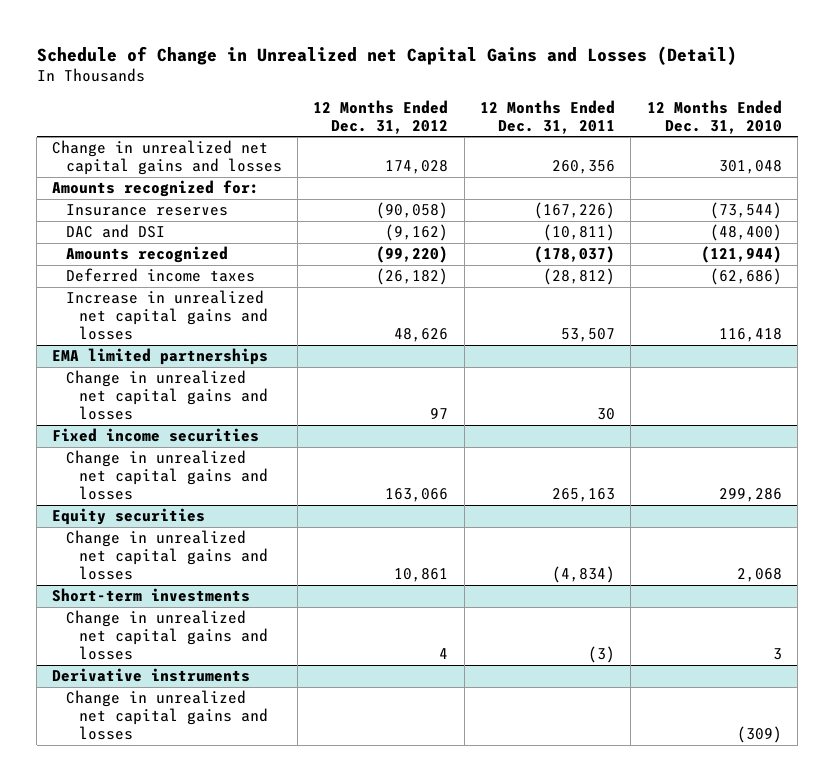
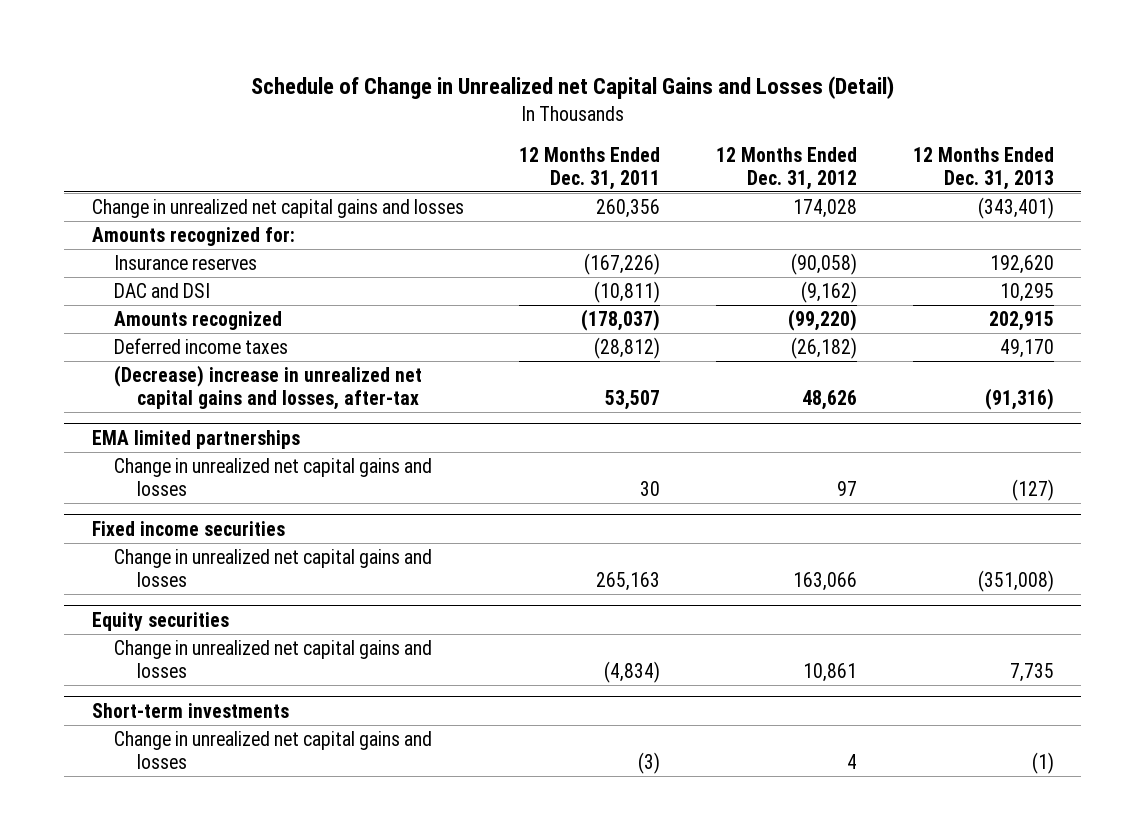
- | 12 Months Ended Dec. 31, 2012 | 12 Months Ended Dec. 31, 2011 | 12 Months Ended Dec. 31, 2010
+ | 12 Months Ended Dec. 31, 2011 | 12 Months Ended Dec. 31, 2012 | 12 Months Ended Dec. 31, 2013
- Increase in unrealized net capital gains and losses | 48,626 | 53,507 | 116,418
+ (Decrease) increase in unrealized net capital gains and losses, after-tax | 53,507 | 48,626 | (91,316)
- Derivative instruments
- Change in unrealized net capital gains and losses | | | (309)

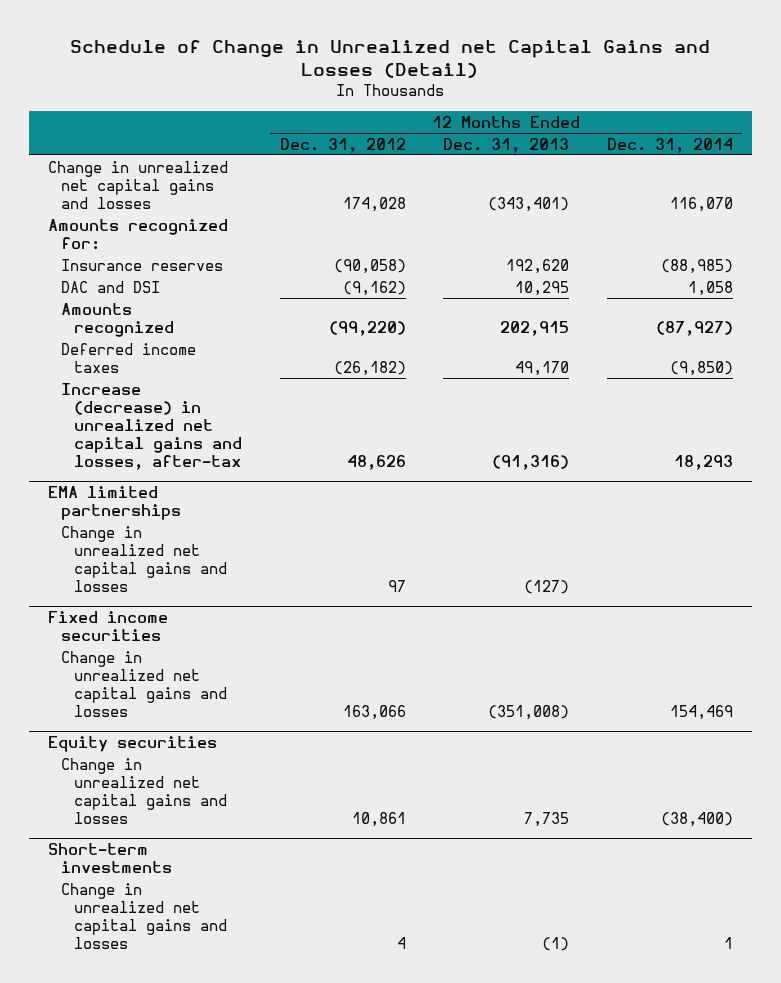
- | 12 Months Ended Dec. 31, 2011 | 12 Months Ended Dec. 31, 2012 | 12 Months Ended Dec. 31, 2013
+ | 12 Months Ended Dec. 31, 2012 | 12 Months Ended Dec. 31, 2013 | 12 Months Ended Dec. 31, 2014
- (Decrease) increase in unrealized net capital gains and losses, after-tax | 53,507 | 48,626 | (91,316)
+ Increase (decrease) in unrealized net capital gains and losses, after-tax | 48,626 | (91,316) | 18,293

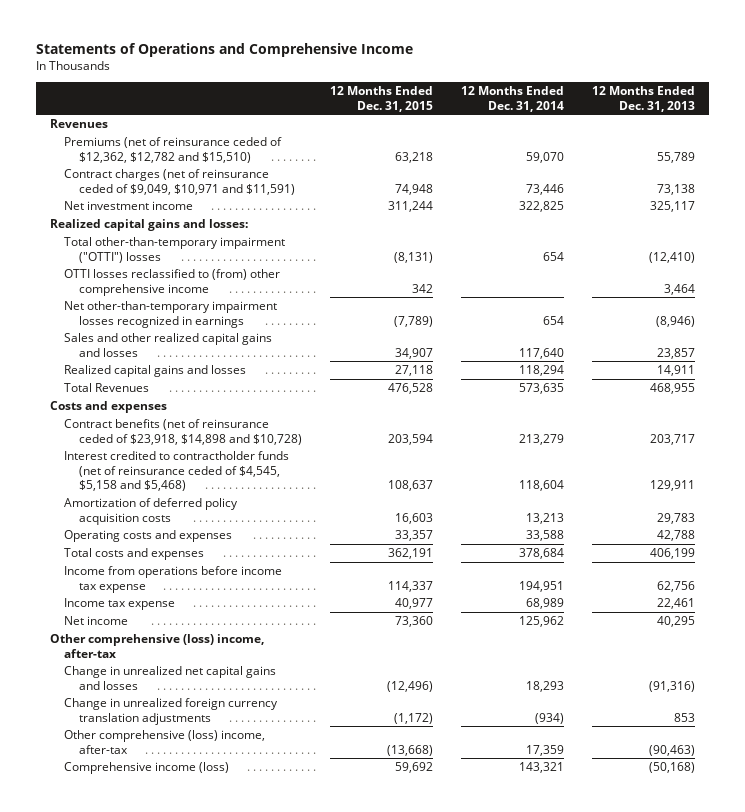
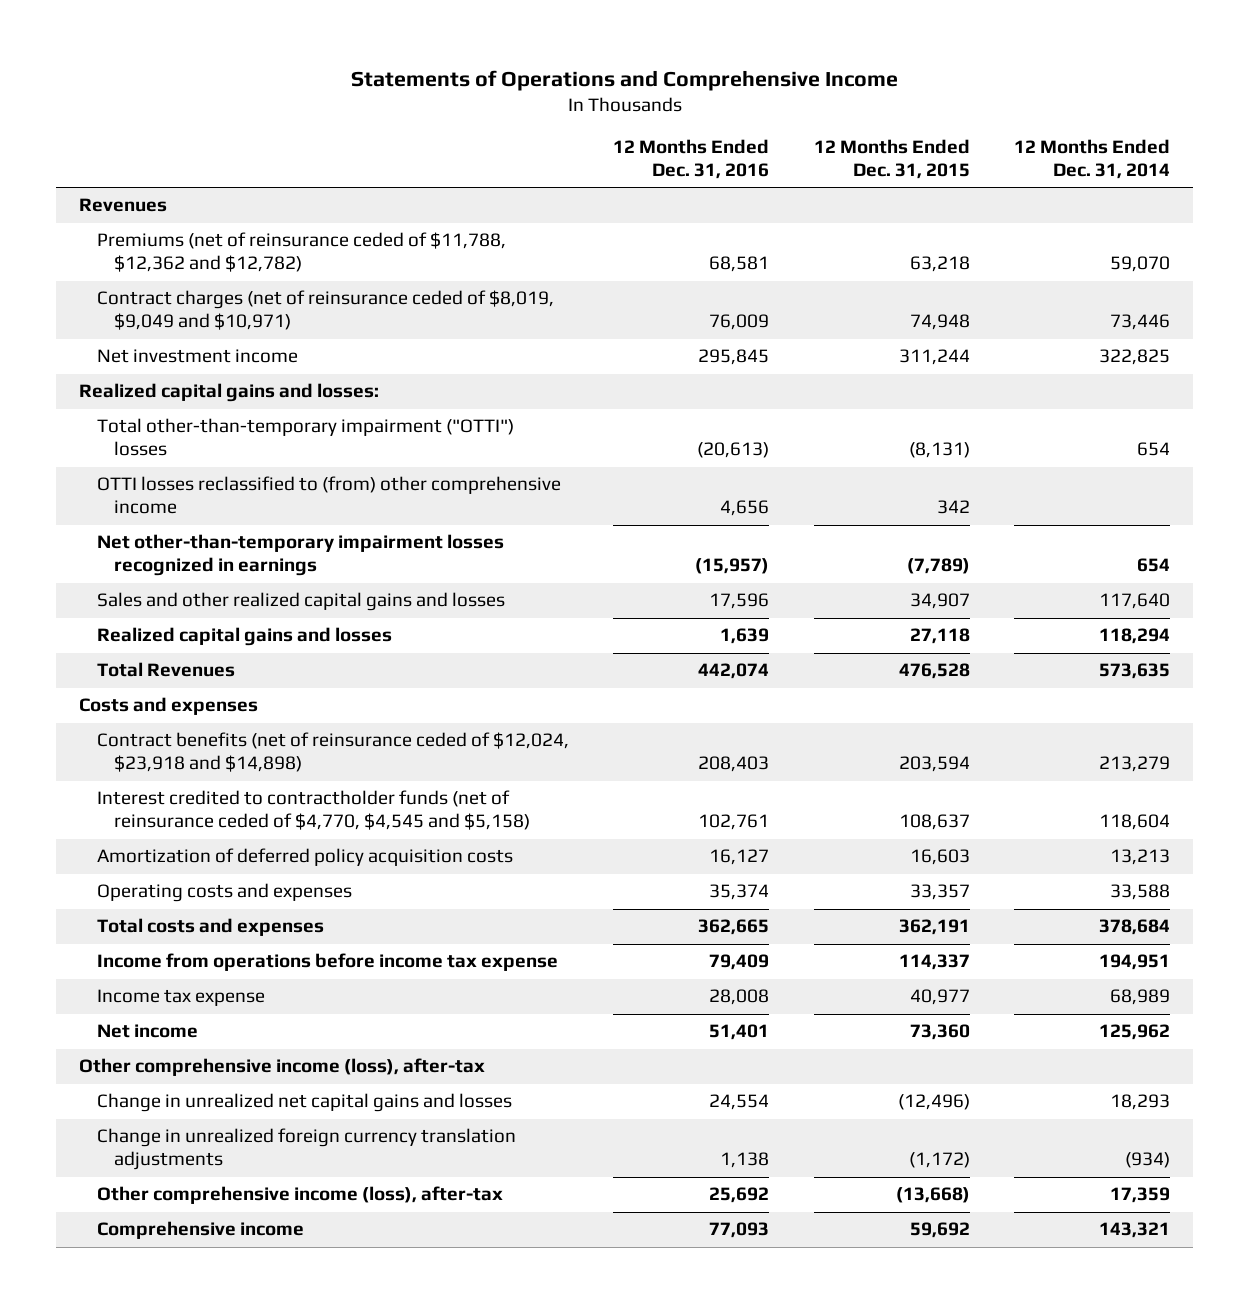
- | 12 Months Ended Dec. 31, 2015 | 12 Months Ended Dec. 31, 2014 | 12 Months Ended Dec. 31, 2013
+ | 12 Months Ended Dec. 31, 2016 | 12 Months Ended Dec. 31, 2015 | 12 Months Ended Dec. 31, 2014
- Premiums (net of reinsurance ceded of $12,362, $12,782 and $15,510) | 63,218 | 59,070 | 55,789
- Contract charges (net of reinsurance ceded of $9,049, $10,971 and $11,591) | 74,948 | 73,446 | 73,138
+ Premiums (net of reinsurance ceded of $11,788, $12,362 and $12,782) | 68,581 | 63,218 | 59,070
+ Contract charges (net of reinsurance ceded of $8,019, $9,049 and $10,971) | 76,009 | 74,948 | 73,446
- Contract benefits (net of reinsurance ceded of $23,918, $14,898 and $10,728) | 203,594 | 213,279 | 203,717
- Interest credited to contractholder funds (net of reinsurance ceded of $4,545, $5,158 and $5,468) | 108,637 | 118,604 | 129,911
+ Contract benefits (net of reinsurance ceded of $12,024, $23,918 and $14,898) | 208,403 | 203,594 | 213,279
+ Interest credited to contractholder funds (net of reinsurance ceded of $4,770, $4,545 and $5,158) | 102,761 | 108,637 | 118,604
- Other comprehensive (loss) income, after-tax
+ Other comprehensive income (loss), after-tax
- Other comprehensive (loss) income, after-tax | (13,668) | 17,359 | (90,463)
- Comprehensive income (loss) | 59,692 | 143,321 | (50,168)
+ Other comprehensive income (loss), after-tax | 25,692 | (13,668) | 17,359
+ Comprehensive income | 77,093 | 59,692 | 143,321

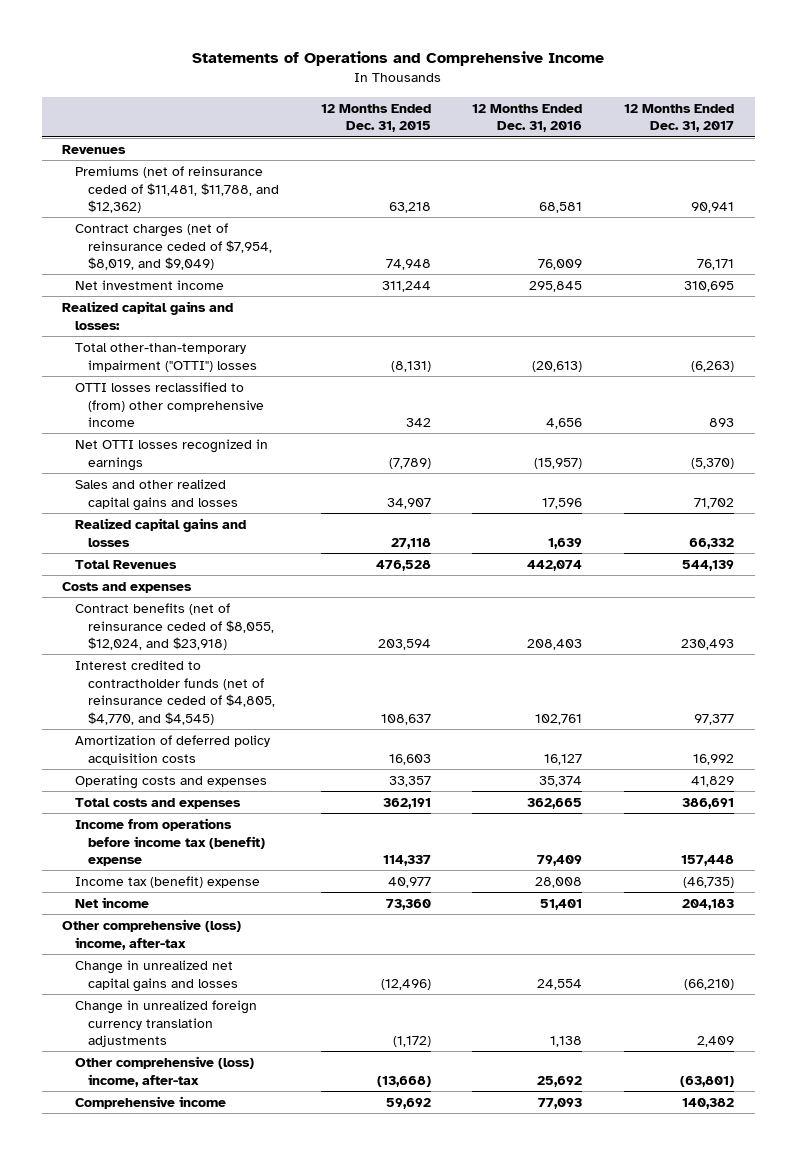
- | 12 Months Ended Dec. 31, 2016 | 12 Months Ended Dec. 31, 2015 | 12 Months Ended Dec. 31, 2014
+ | 12 Months Ended Dec. 31, 2015 | 12 Months Ended Dec. 31, 2016 | 12 Months Ended Dec. 31, 2017
- Premiums (net of reinsurance ceded of $11,788, $12,362 and $12,782) | 68,581 | 63,218 | 59,070
- Contract charges (net of reinsurance ceded of $8,019, $9,049 and $10,971) | 76,009 | 74,948 | 73,446
+ Premiums (net of reinsurance ceded of $11,481, $11,788, and $12,362) | 63,218 | 68,581 | 90,941
+ Contract charges (net of reinsurance ceded of $7,954, $8,019, and $9,049) | 74,948 | 76,009 | 76,171
- Net other-than-temporary impairment losses recognized in earnings | (15,957) | (7,789) | 654
+ Net OTTI losses recognized in earnings | (7,789) | (15,957) | (5,370)
- Contract benefits (net of reinsurance ceded of $12,024, $23,918 and $14,898) | 208,403 | 203,594 | 213,279
- Interest credited to contractholder funds (net of reinsurance ceded of $4,770, $4,545 and $5,158) | 102,761 | 108,637 | 118,604
+ Contract benefits (net of reinsurance ceded of $8,055, $12,024, and $23,918) | 203,594 | 208,403 | 230,493
+ Interest credited to contractholder funds (net of reinsurance ceded of $4,805, $4,770, and $4,545) | 108,637 | 102,761 | 97,377
- Income from operations before income tax expense | 79,409 | 114,337 | 194,951
- Income tax expense | 28,008 | 40,977 | 68,989
+ Income from operations before income tax (benefit) expense | 114,337 | 79,409 | 157,448
+ Income tax (benefit) expense | 40,977 | 28,008 | (46,735)
- Other comprehensive income (loss), after-tax
+ Other comprehensive (loss) income, after-tax
- Other comprehensive income (loss), after-tax | 25,692 | (13,668) | 17,359
+ Other comprehensive (loss) income, after-tax | (13,668) | 25,692 | (63,801)

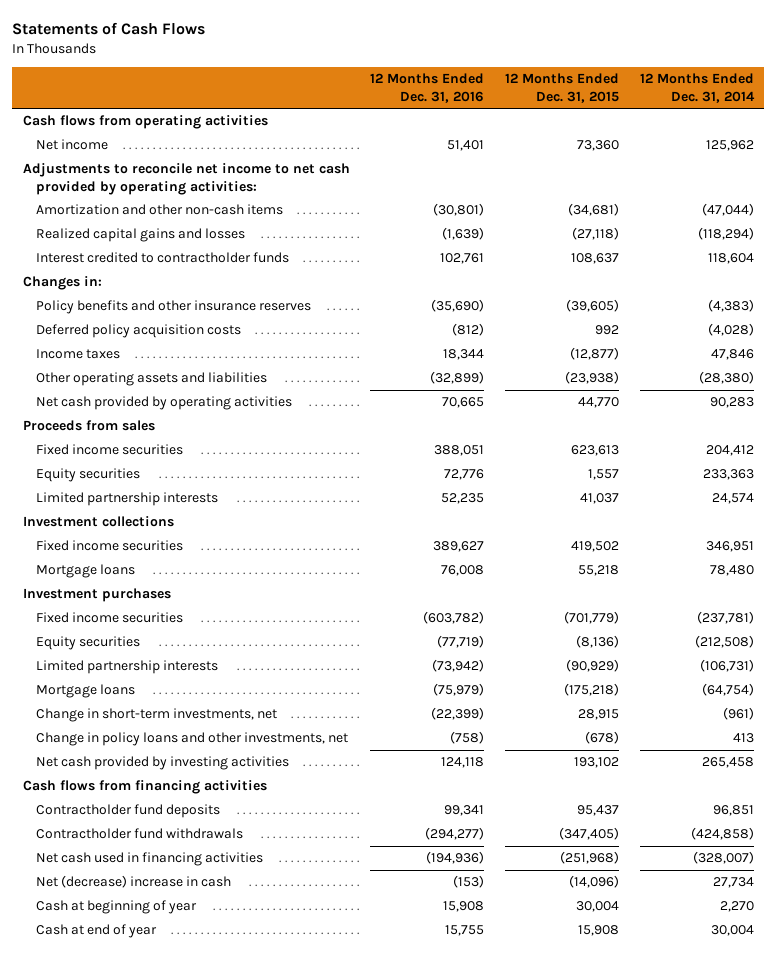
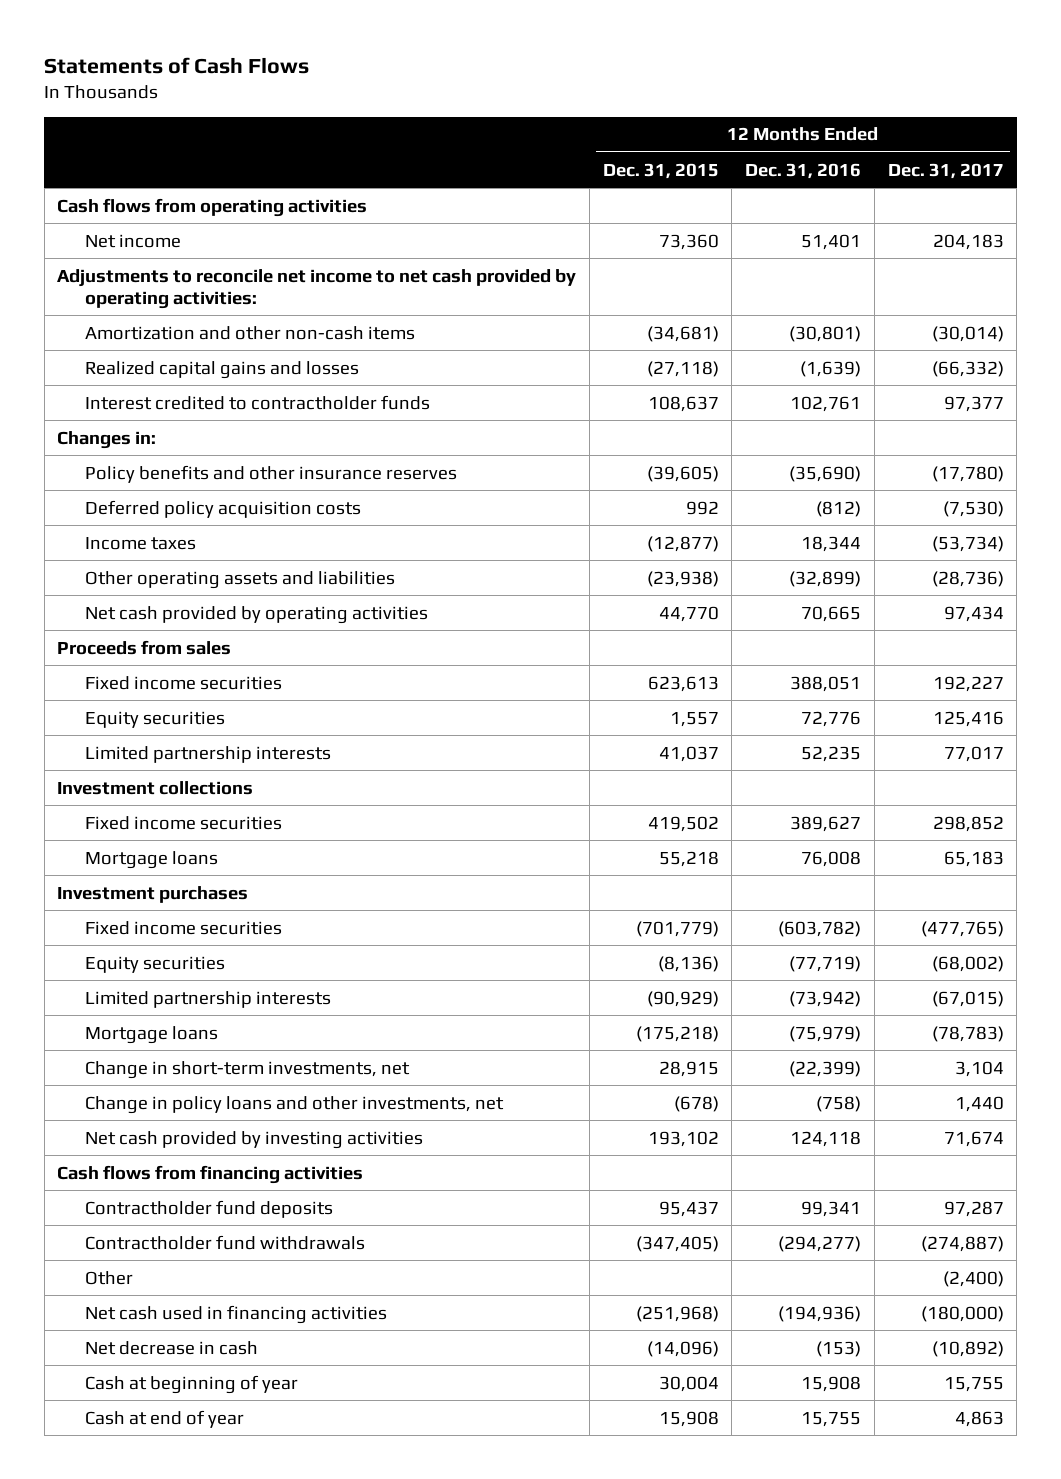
- | 12 Months Ended Dec. 31, 2016 | 12 Months Ended Dec. 31, 2015 | 12 Months Ended Dec. 31, 2014
+ | 12 Months Ended Dec. 31, 2015 | 12 Months Ended Dec. 31, 2016 | 12 Months Ended Dec. 31, 2017
+ Other | | | (2,400)
- Net (decrease) increase in cash | (153) | (14,096) | 27,734
+ Net decrease in cash | (14,096) | (153) | (10,892)

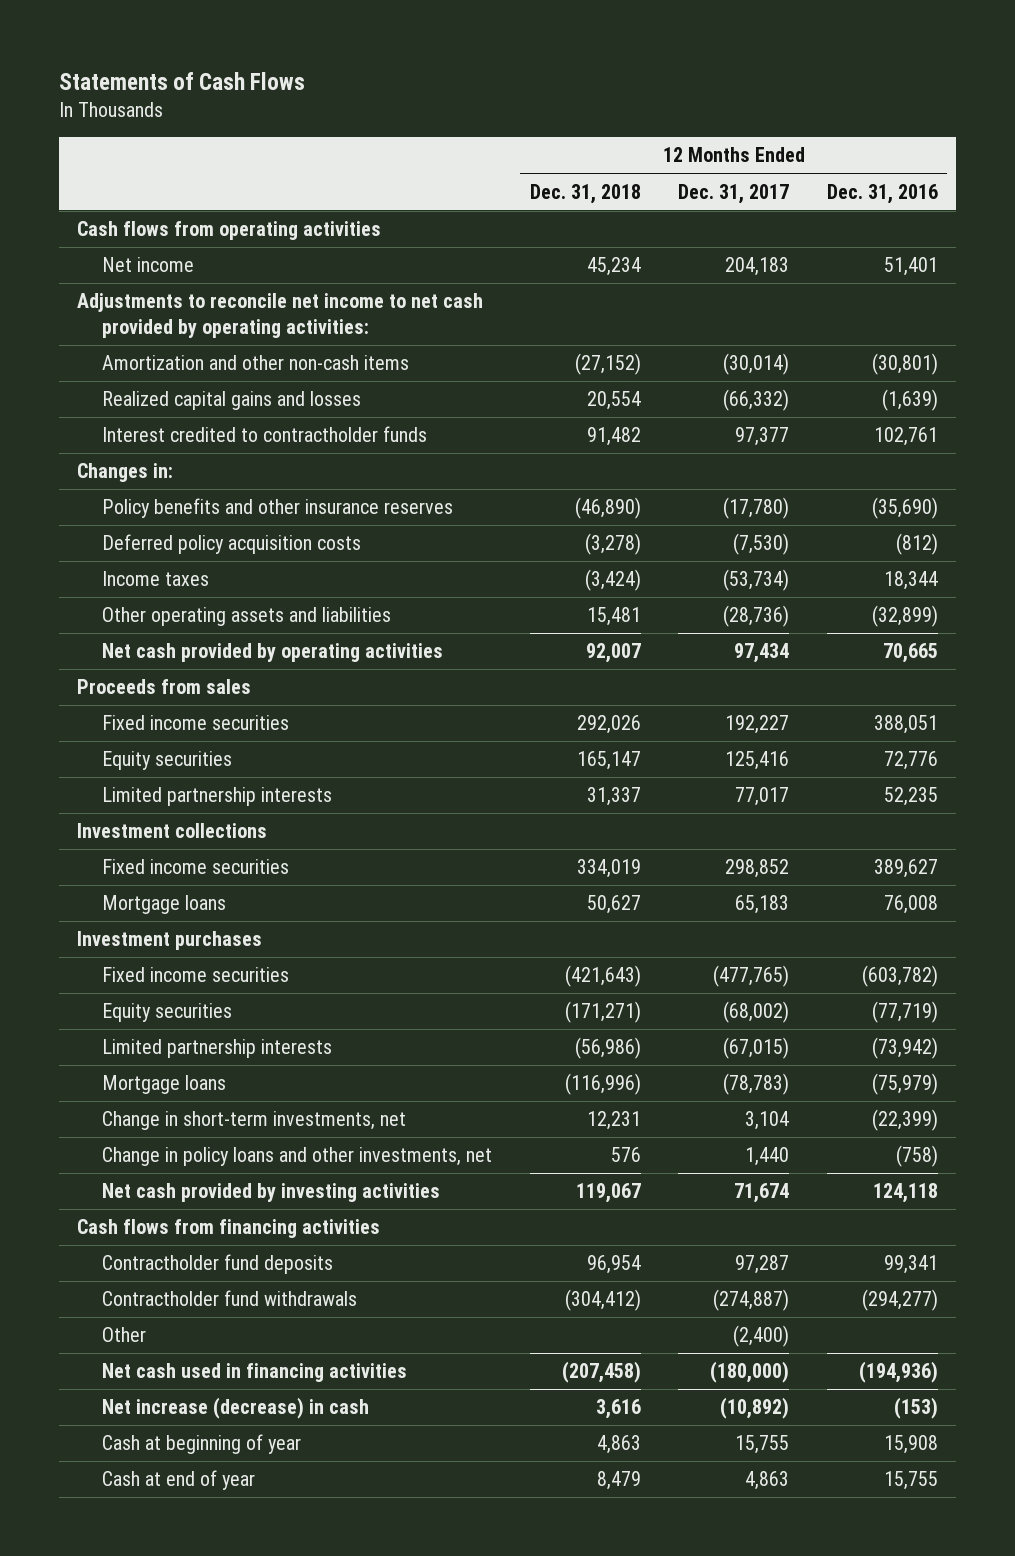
- | 12 Months Ended Dec. 31, 2015 | 12 Months Ended Dec. 31, 2016 | 12 Months Ended Dec. 31, 2017
+ | 12 Months Ended Dec. 31, 2018 | 12 Months Ended Dec. 31, 2017 | 12 Months Ended Dec. 31, 2016
- Net decrease in cash | (14,096) | (153) | (10,892)
+ Net increase (decrease) in cash | 3,616 | (10,892) | (153)

